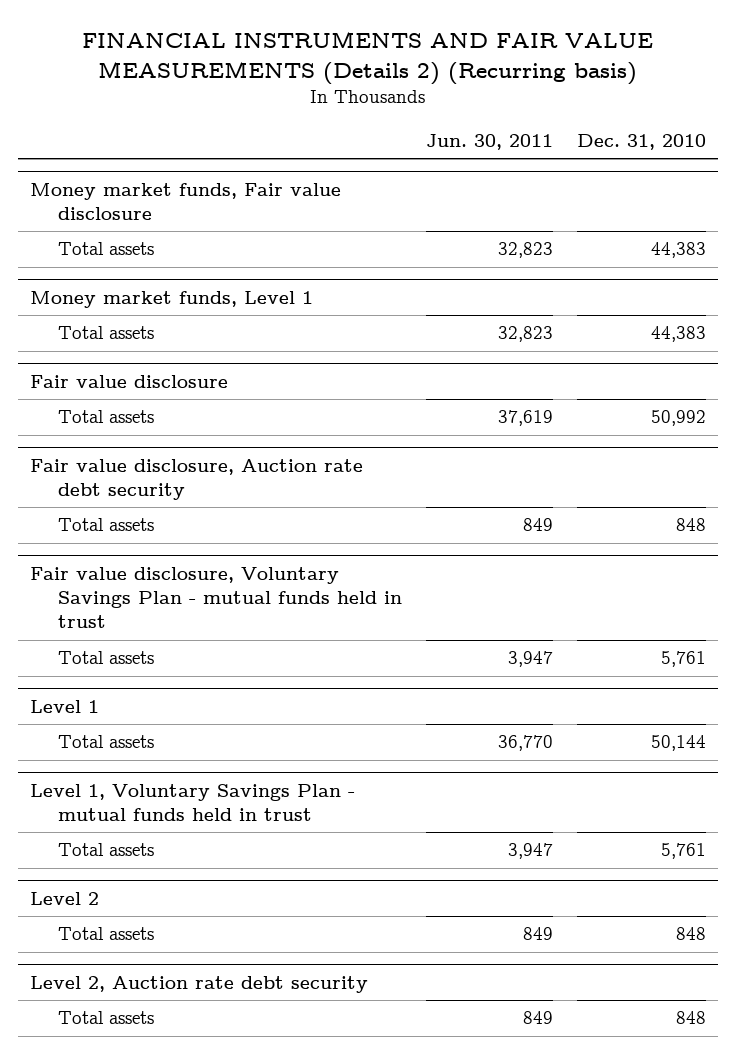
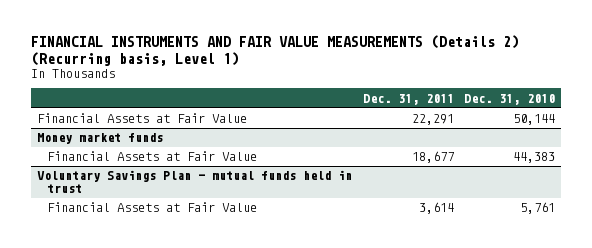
- FINANCIAL INSTRUMENTS AND FAIR VALUE MEASUREMENTS (Details 2) (Recurring basis)
+ FINANCIAL INSTRUMENTS AND FAIR VALUE MEASUREMENTS (Details 2) (Recurring basis, Level 1)
- | Jun. 30, 2011 | Dec. 31, 2010
+ | Dec. 31, 2011 | Dec. 31, 2010
- Money market funds, Fair value disclosure
- Total assets | 32,823 | 44,383
- Money market funds, Level 1
- Total assets | 32,823 | 44,383
- Fair value disclosure
- Total assets | 37,619 | 50,992
- Fair value disclosure, Auction rate debt security
- Total assets | 849 | 848
- Fair value disclosure, Voluntary Savings Plan - mutual funds held in trust
- Total assets | 3,947 | 5,761
- Level 1
- Total assets | 36,770 | 50,144
- Level 1, Voluntary Savings Plan - mutual funds held in trust
- Total assets | 3,947 | 5,761
- Level 2
- Total assets | 849 | 848
- Level 2, Auction rate debt security
- Total assets | 849 | 848
+ Financial Assets at Fair Value | 22,291 | 50,144
+ Money market funds
+ Financial Assets at Fair Value | 18,677 | 44,383
+ Voluntary Savings Plan - mutual funds held in trust
+ Financial Assets at Fair Value | 3,614 | 5,761

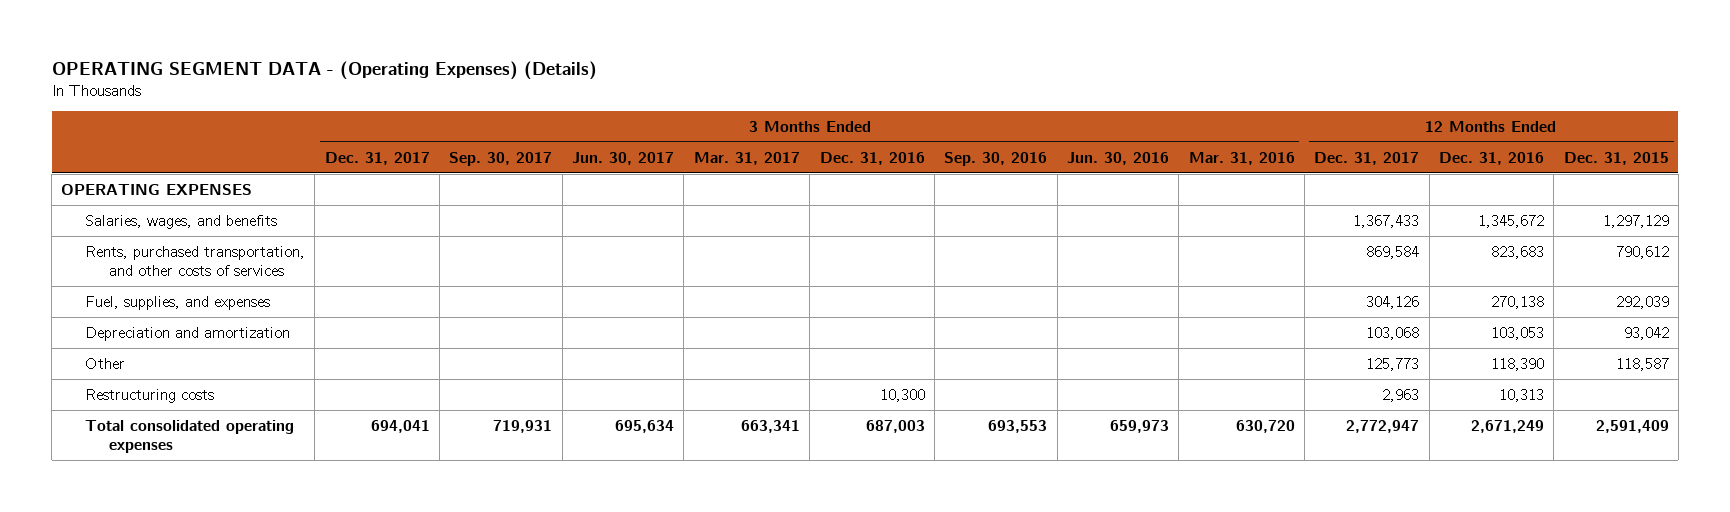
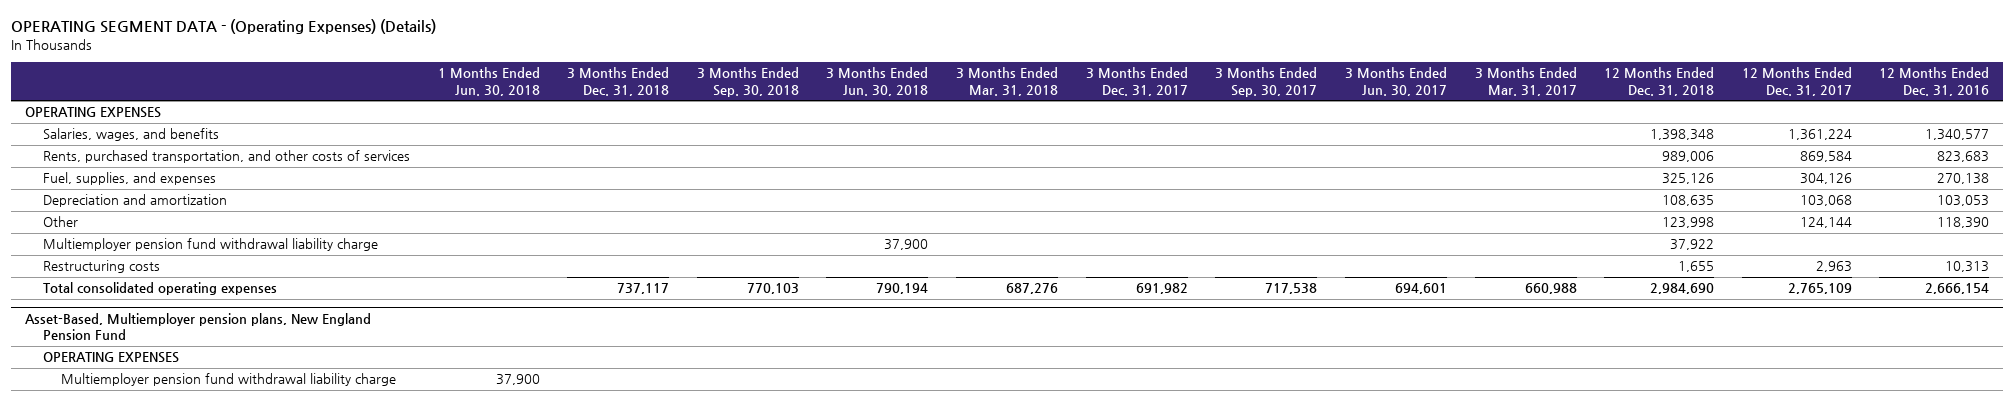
- | 3 Months Ended Dec. 31, 2017 | 3 Months Ended Sep. 30, 2017 | 3 Months Ended Jun. 30, 2017 | 3 Months Ended Mar. 31, 2017 | 3 Months Ended Dec. 31, 2016 | 3 Months Ended Sep. 30, 2016 | 3 Months Ended Jun. 30, 2016 | 3 Months Ended Mar. 31, 2016 | 12 Months Ended Dec. 31, 2017 | 12 Months Ended Dec. 31, 2016 | 12 Months Ended Dec. 31, 2015
+ | 1 Months Ended Jun. 30, 2018 | 3 Months Ended Dec. 31, 2018 | 3 Months Ended Sep. 30, 2018 | 3 Months Ended Jun. 30, 2018 | 3 Months Ended Mar. 31, 2018 | 3 Months Ended Dec. 31, 2017 | 3 Months Ended Sep. 30, 2017 | 3 Months Ended Jun. 30, 2017 | 3 Months Ended Mar. 31, 2017 | 12 Months Ended Dec. 31, 2018 | 12 Months Ended Dec. 31, 2017 | 12 Months Ended Dec. 31, 2016
- Salaries, wages, and benefits | | | | | | | | | 1,367,433 | 1,345,672 | 1,297,129
+ Salaries, wages, and benefits | | | | | | | | | | 1,398,348 | 1,361,224 | 1,340,577
- Other | | | | | | | | | 125,773 | 118,390 | 118,587
+ Other | | | | | | | | | | 123,998 | 124,144 | 118,390
+ Multiemployer pension fund withdrawal liability charge | | | | 37,900 | | | | | | 37,922 | |
- Total consolidated operating expenses | 694,041 | 719,931 | 695,634 | 663,341 | 687,003 | 693,553 | 659,973 | 630,720 | 2,772,947 | 2,671,249 | 2,591,409
+ Total consolidated operating expenses | | 737,117 | 770,103 | 790,194 | 687,276 | 691,982 | 717,538 | 694,601 | 660,988 | 2,984,690 | 2,765,109 | 2,666,154
+ Asset-Based, Multiemployer pension plans, New England Pension Fund
+ OPERATING EXPENSES
+ Multiemployer pension fund withdrawal liability charge | 37,900 | | | | | | | | | | |

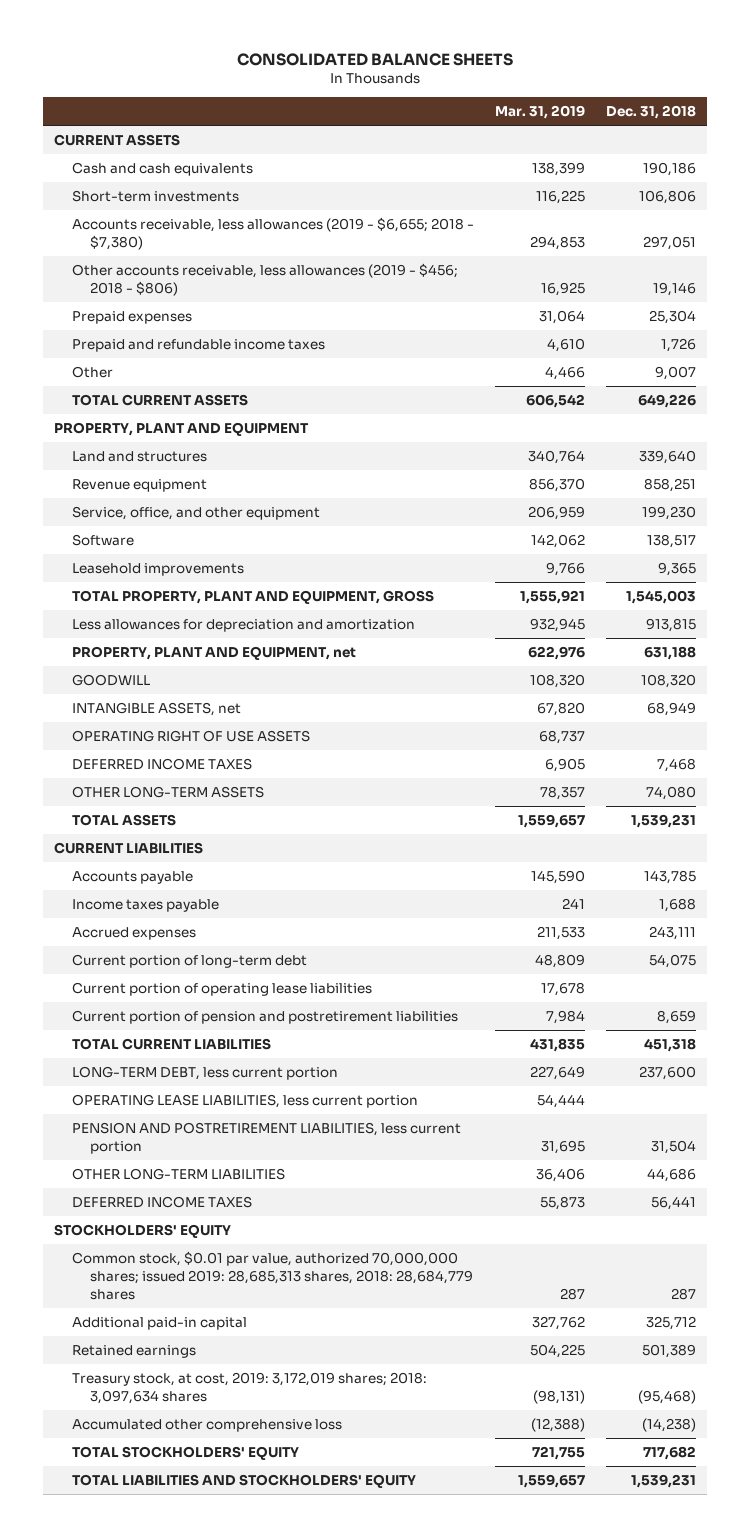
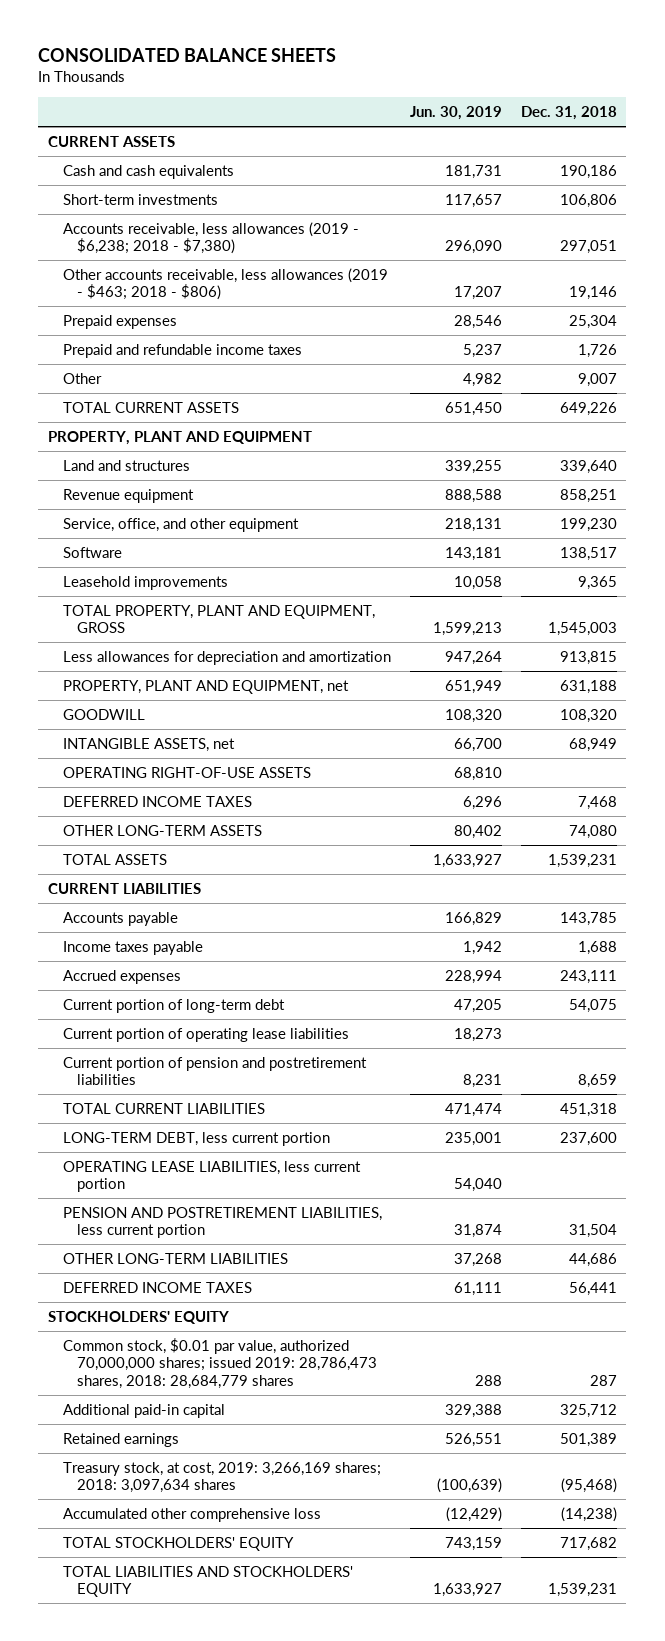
- | Mar. 31, 2019 | Dec. 31, 2018
+ | Jun. 30, 2019 | Dec. 31, 2018
- Accounts receivable, less allowances (2019 - $6,655; 2018 - $7,380) | 294,853 | 297,051
- Other accounts receivable, less allowances (2019 - $456; 2018 - $806) | 16,925 | 19,146
+ Accounts receivable, less allowances (2019 - $6,238; 2018 - $7,380) | 296,090 | 297,051
+ Other accounts receivable, less allowances (2019 - $463; 2018 - $806) | 17,207 | 19,146
- OPERATING RIGHT OF USE ASSETS | 68,737 |
+ OPERATING RIGHT-OF-USE ASSETS | 68,810 |
- Common stock, $0.01 par value, authorized 70,000,000 shares; issued 2019: 28,685,313 shares, 2018: 28,684,779 shares | 287 | 287
+ Common stock, $0.01 par value, authorized 70,000,000 shares; issued 2019: 28,786,473 shares, 2018: 28,684,779 shares | 288 | 287
- Treasury stock, at cost, 2019: 3,172,019 shares; 2018: 3,097,634 shares | (98,131) | (95,468)
+ Treasury stock, at cost, 2019: 3,266,169 shares; 2018: 3,097,634 shares | (100,639) | (95,468)

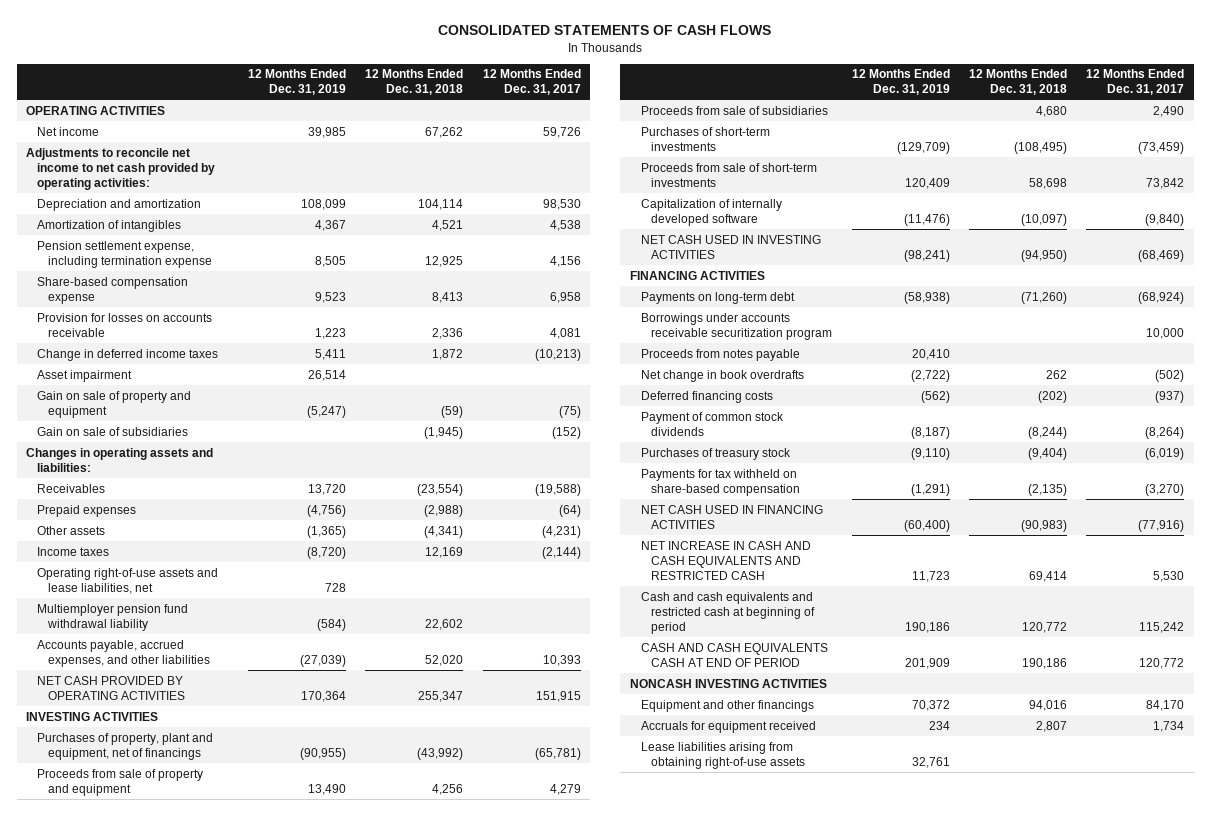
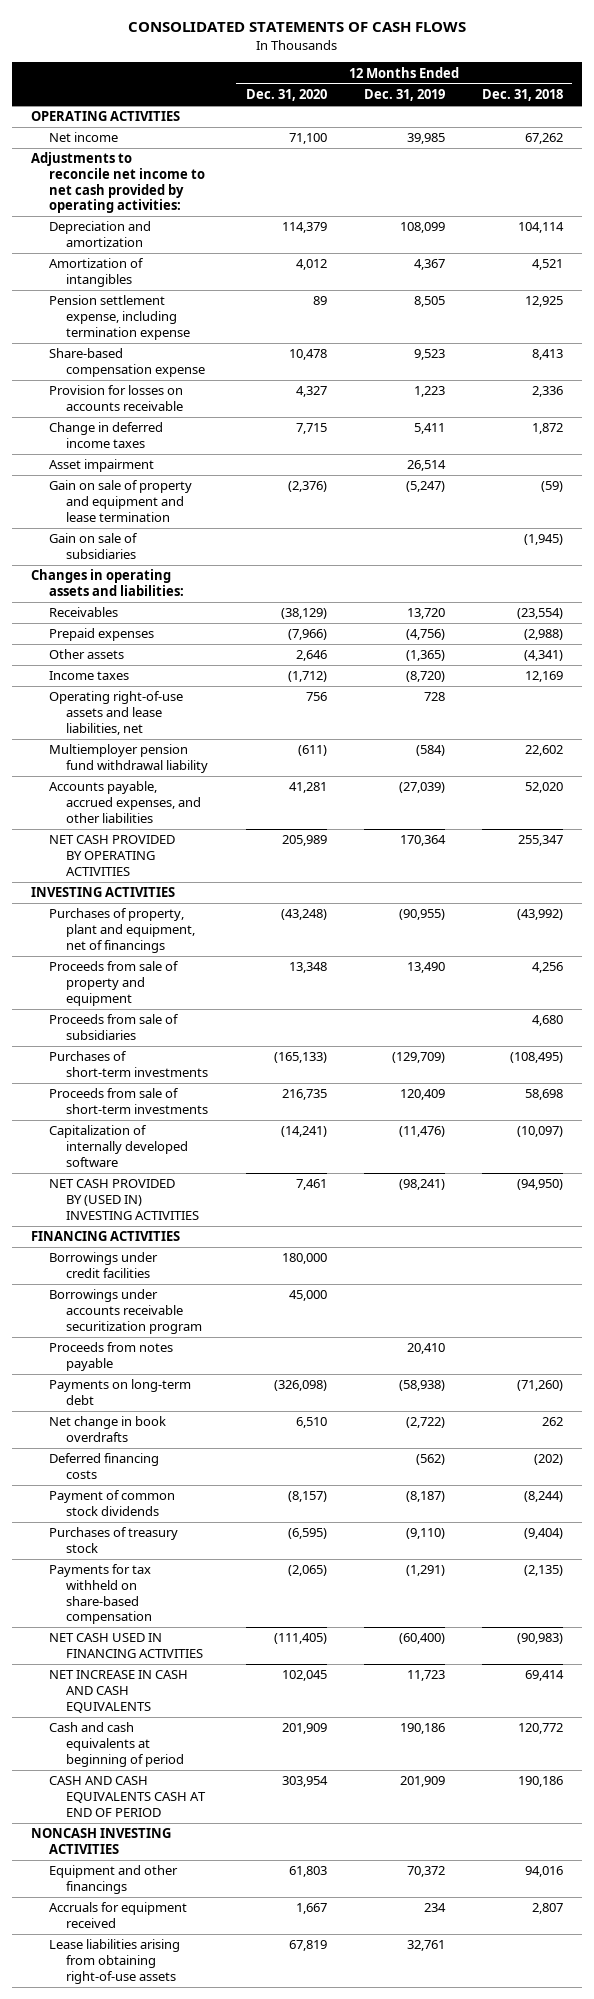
- | 12 Months Ended Dec. 31, 2019 | 12 Months Ended Dec. 31, 2018 | 12 Months Ended Dec. 31, 2017
+ | 12 Months Ended Dec. 31, 2020 | 12 Months Ended Dec. 31, 2019 | 12 Months Ended Dec. 31, 2018
- Gain on sale of property and equipment | (5,247) | (59) | (75)
+ Gain on sale of property and equipment and lease termination | (2,376) | (5,247) | (59)
- NET CASH USED IN INVESTING ACTIVITIES | (98,241) | (94,950) | (68,469)
+ NET CASH PROVIDED BY (USED IN) INVESTING ACTIVITIES | 7,461 | (98,241) | (94,950)
+ Borrowings under credit facilities | 180,000 | |
moved down: Payments on long-term debt | (326,098) | (58,938) | (71,260)
- NET INCREASE IN CASH AND CASH EQUIVALENTS AND RESTRICTED CASH | 11,723 | 69,414 | 5,530
- Cash and cash equivalents and restricted cash at beginning of period | 190,186 | 120,772 | 115,242
+ NET INCREASE IN CASH AND CASH EQUIVALENTS | 102,045 | 11,723 | 69,414
+ Cash and cash equivalents at beginning of period | 201,909 | 190,186 | 120,772

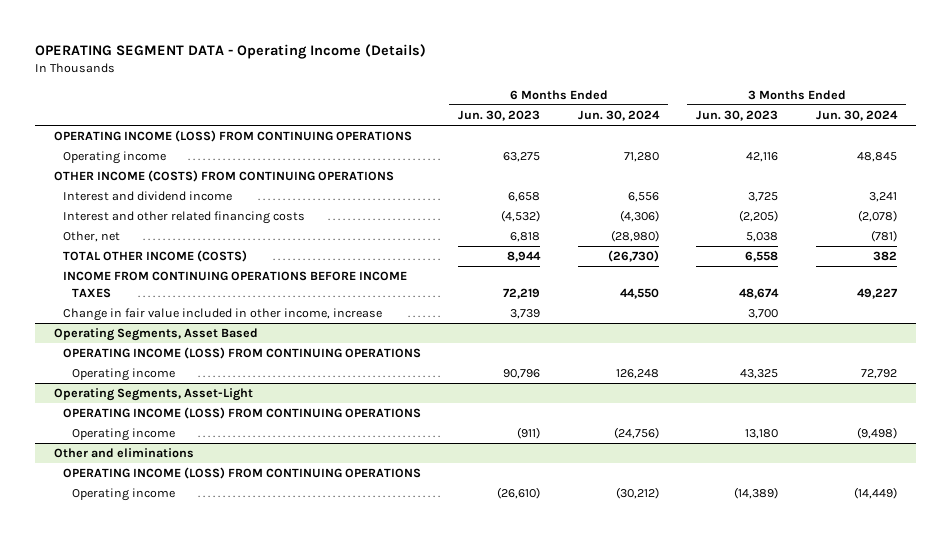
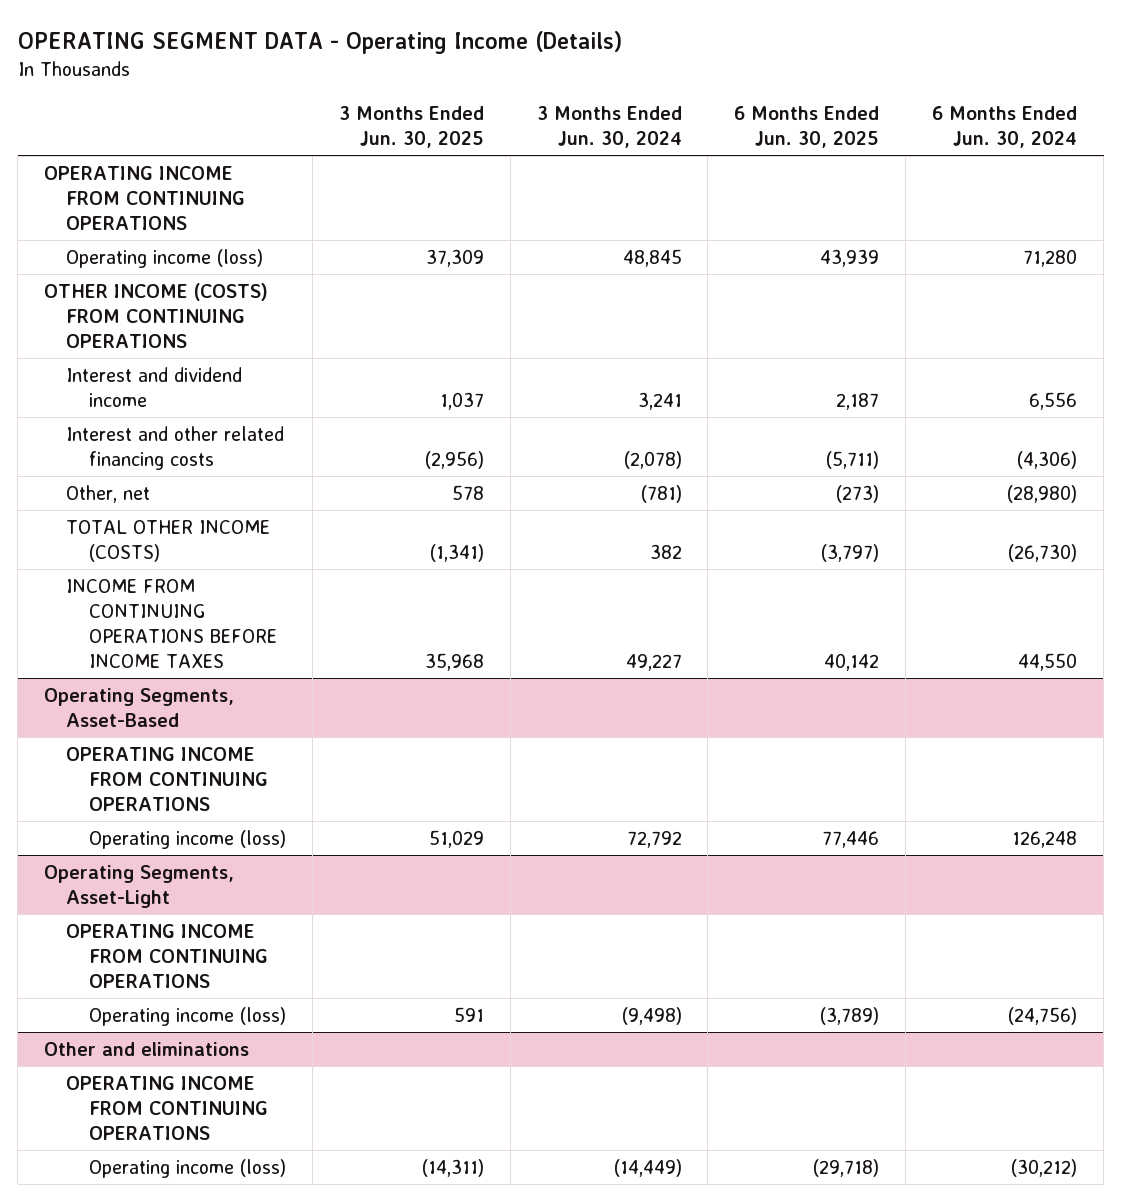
- | 6 Months Ended Jun. 30, 2023 | 6 Months Ended Jun. 30, 2024 | 3 Months Ended Jun. 30, 2023 | 3 Months Ended Jun. 30, 2024
+ | 3 Months Ended Jun. 30, 2025 | 3 Months Ended Jun. 30, 2024 | 6 Months Ended Jun. 30, 2025 | 6 Months Ended Jun. 30, 2024
- OPERATING INCOME (LOSS) FROM CONTINUING OPERATIONS
- Operating income | 63,275 | 71,280 | 42,116 | 48,845
+ OPERATING INCOME FROM CONTINUING OPERATIONS
+ Operating income (loss) | 37,309 | 48,845 | 43,939 | 71,280
- Change in fair value included in other income, increase | 3,739 | | 3,700 |
- Operating Segments, Asset Based
- OPERATING INCOME (LOSS) FROM CONTINUING OPERATIONS
- Operating income | 90,796 | 126,248 | 43,325 | 72,792
+ Operating Segments, Asset-Based
+ OPERATING INCOME FROM CONTINUING OPERATIONS
+ Operating income (loss) | 51,029 | 72,792 | 77,446 | 126,248
@ Operating Segments, Asset-Light
- OPERATING INCOME (LOSS) FROM CONTINUING OPERATIONS
- Operating income | (911) | (24,756) | 13,180 | (9,498)
+ OPERATING INCOME FROM CONTINUING OPERATIONS
+ Operating income (loss) | 591 | (9,498) | (3,789) | (24,756)
@ Other and eliminations
- OPERATING INCOME (LOSS) FROM CONTINUING OPERATIONS
- Operating income | (26,610) | (30,212) | (14,389) | (14,449)
+ OPERATING INCOME FROM CONTINUING OPERATIONS
+ Operating income (loss) | (14,311) | (14,449) | (29,718) | (30,212)

